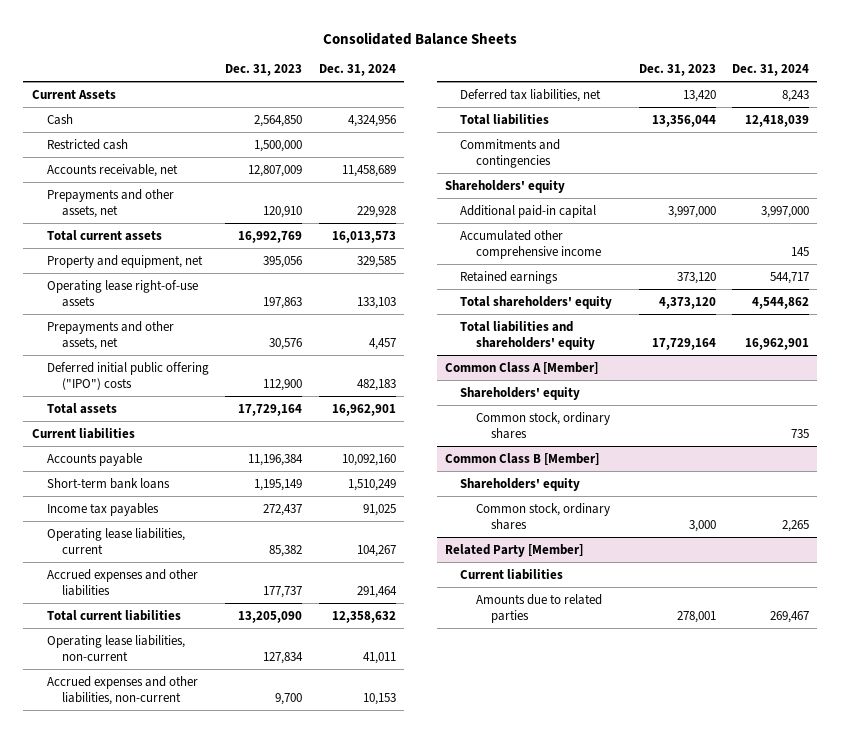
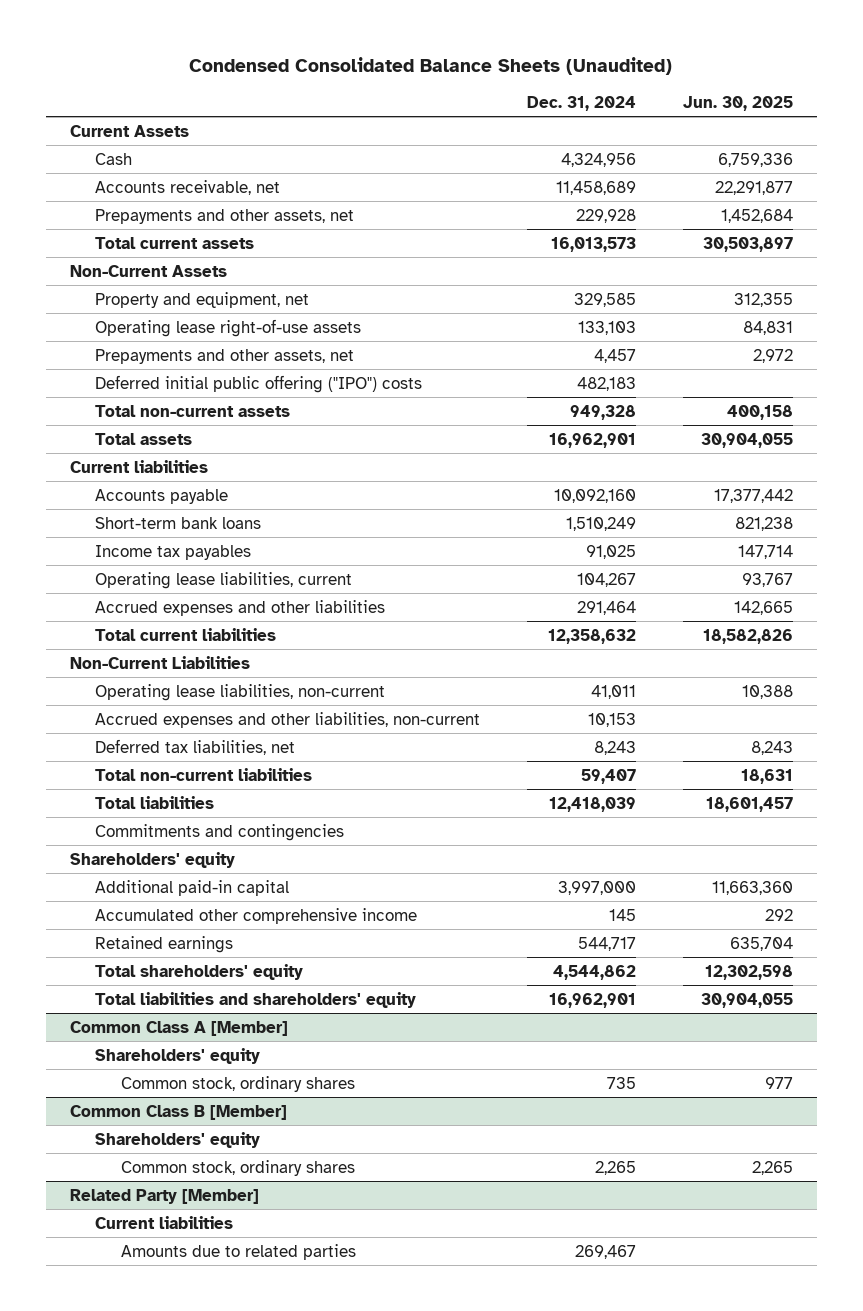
- Consolidated Balance Sheets
+ Condensed Consolidated Balance Sheets (Unaudited)
- | Dec. 31, 2023 | Dec. 31, 2024
+ | Dec. 31, 2024 | Jun. 30, 2025
- Restricted cash | 1,500,000 |
+ Non-Current Assets
+ Total non-current assets | 949,328 | 400,158
+ Non-Current Liabilities
+ Total non-current liabilities | 59,407 | 18,631

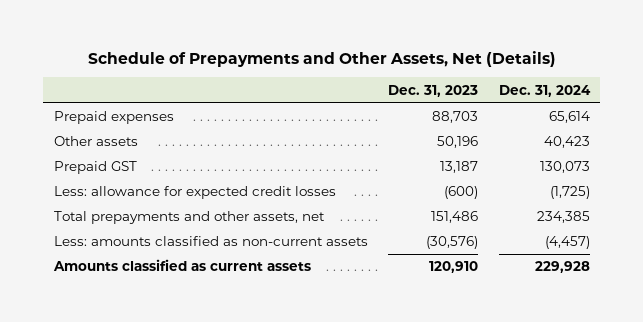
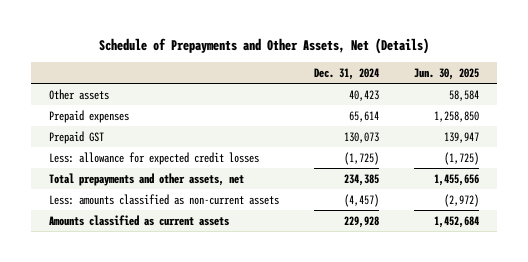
- | Dec. 31, 2023 | Dec. 31, 2024
+ | Dec. 31, 2024 | Jun. 30, 2025
moved down: Prepaid expenses | 65,614 | 1,258,850

